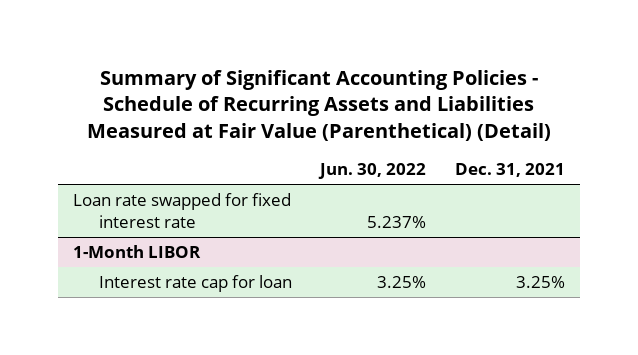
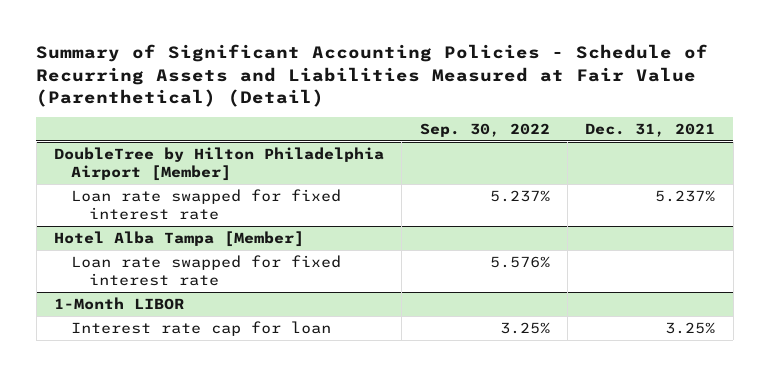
- | Jun. 30, 2022 | Dec. 31, 2021
+ | Sep. 30, 2022 | Dec. 31, 2021
- Loan rate swapped for fixed interest rate | 5.237% |
+ DoubleTree by Hilton Philadelphia Airport [Member]
+ Loan rate swapped for fixed interest rate | 5.237% | 5.237%
+ Hotel Alba Tampa [Member]
+ Loan rate swapped for fixed interest rate | 5.576% |

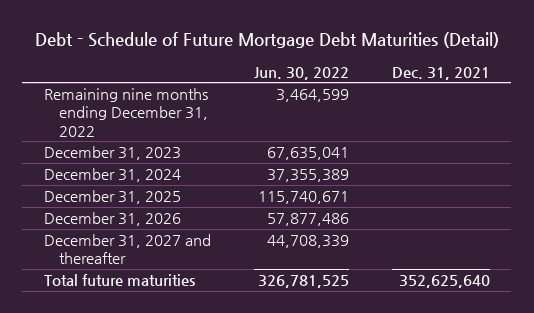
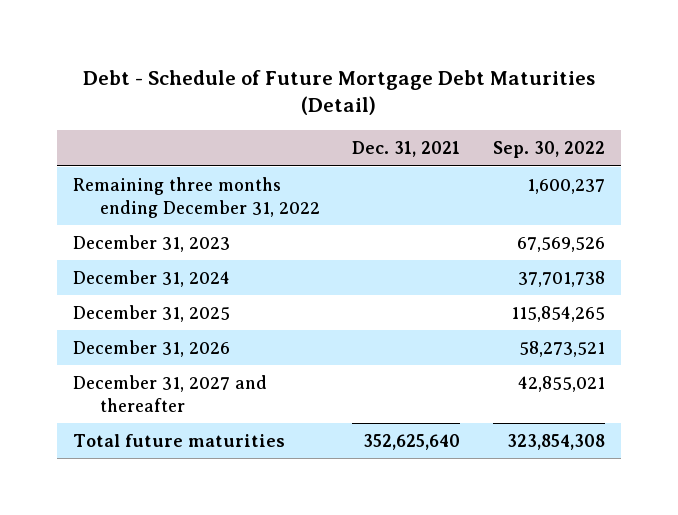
- | Jun. 30, 2022 | Dec. 31, 2021
+ | Dec. 31, 2021 | Sep. 30, 2022
- Remaining nine months ending December 31, 2022 | 3,464,599 |
+ Remaining three months ending December 31, 2022 | | 1,600,237

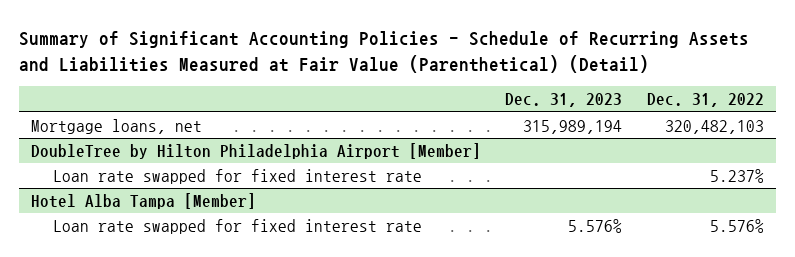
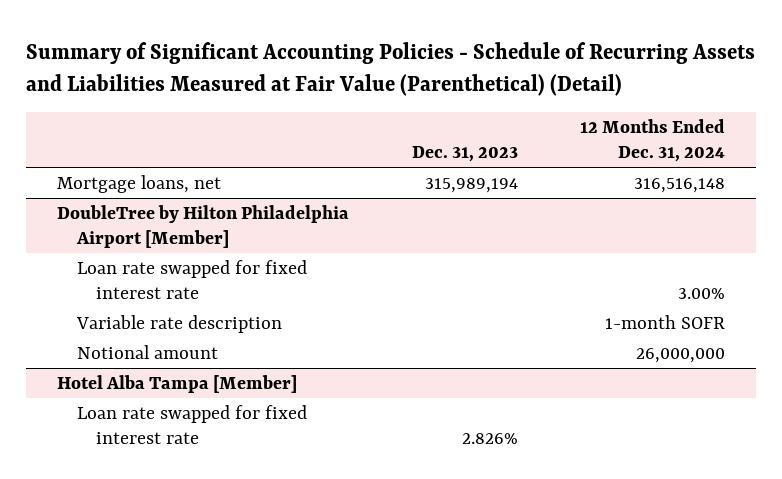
- | Dec. 31, 2023 | Dec. 31, 2022
+ | Dec. 31, 2023 | 12 Months Ended Dec. 31, 2024
@ DoubleTree by Hilton Philadelphia Airport [Member]
+ Variable rate description | | 1-month SOFR
+ Notional amount | | 26,000,000
@ Hotel Alba Tampa [Member]
- Loan rate swapped for fixed interest rate | 5.576% | 5.576%
+ Loan rate swapped for fixed interest rate | 2.826% |

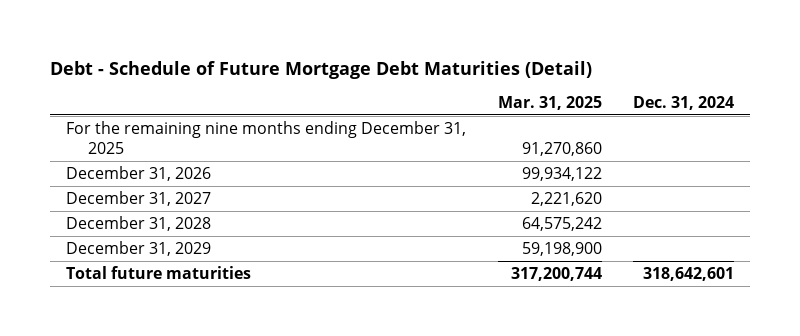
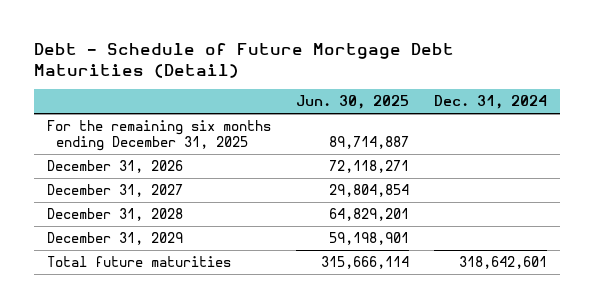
- | Mar. 31, 2025 | Dec. 31, 2024
+ | Jun. 30, 2025 | Dec. 31, 2024
- For the remaining nine months ending December 31, 2025 | 91,270,860 |
+ For the remaining six months ending December 31, 2025 | 89,714,887 |

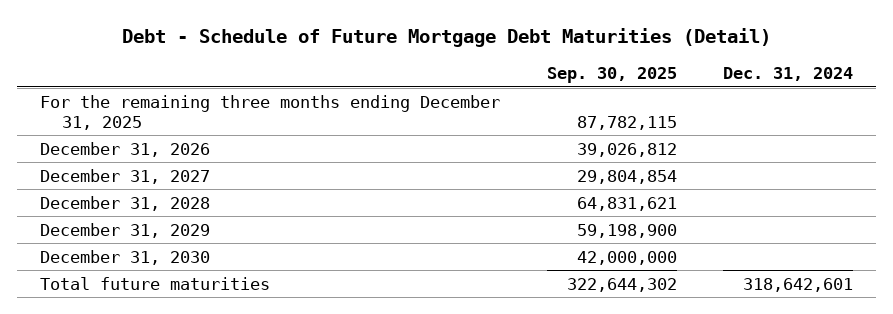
- | Jun. 30, 2025 | Dec. 31, 2024
+ | Sep. 30, 2025 | Dec. 31, 2024
- For the remaining six months ending December 31, 2025 | 89,714,887 |
+ For the remaining three months ending December 31, 2025 | 87,782,115 |
+ December 31, 2030 | 42,000,000 |

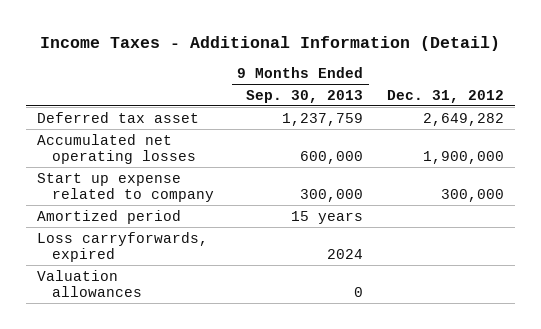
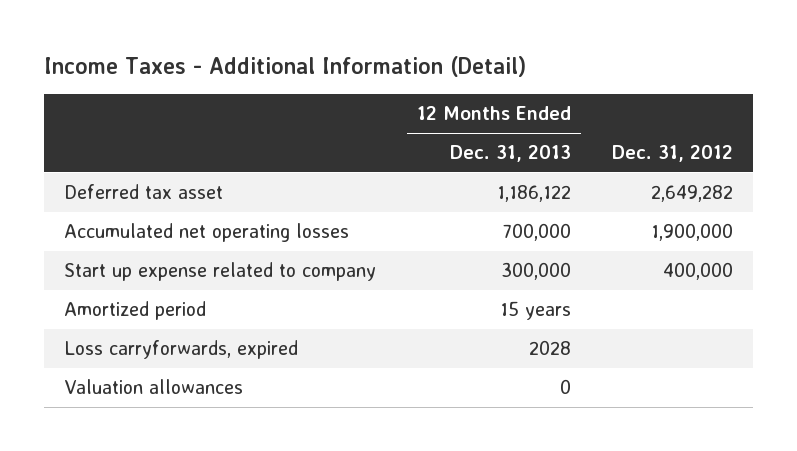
- | 9 Months Ended Sep. 30, 2013 | Dec. 31, 2012
+ | 12 Months Ended Dec. 31, 2013 | Dec. 31, 2012
- Start up expense related to company | 300,000 | 300,000
+ Start up expense related to company | 300,000 | 400,000

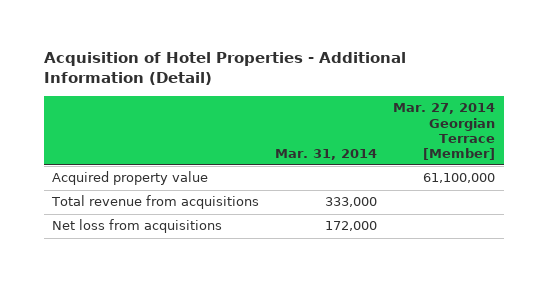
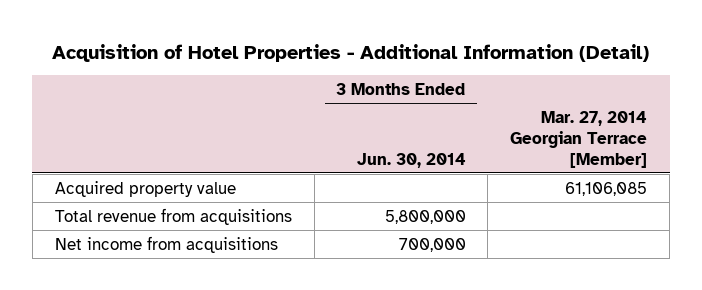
- | Mar. 31, 2014 | Mar. 27, 2014 Georgian Terrace [Member]
+ | 3 Months Ended Jun. 30, 2014 | Mar. 27, 2014 Georgian Terrace [Member]
- Acquired property value | | 61,100,000
+ Acquired property value | | 61,106,085
- Net loss from acquisitions | 172,000 |
+ Net income from acquisitions | 700,000 |

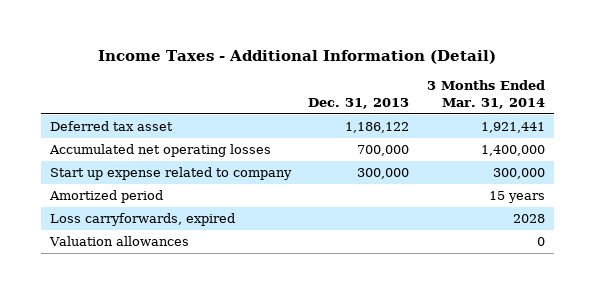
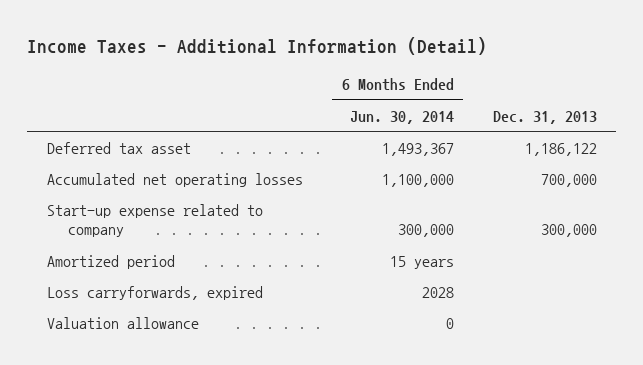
- | Dec. 31, 2013 | 3 Months Ended Mar. 31, 2014
+ | 6 Months Ended Jun. 30, 2014 | Dec. 31, 2013
- Start up expense related to company | 300,000 | 300,000
+ Start-up expense related to company | 300,000 | 300,000
- Valuation allowances | | 0
+ Valuation allowance | 0 |

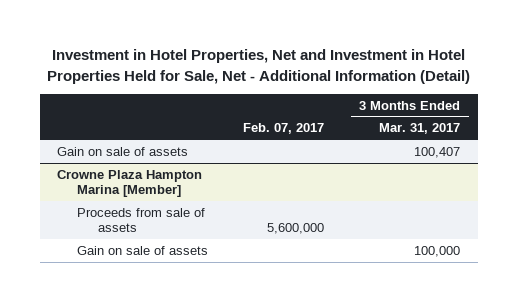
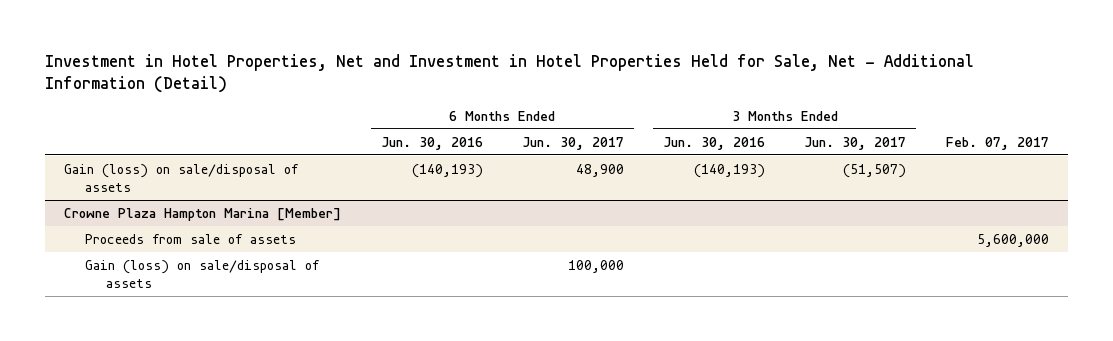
- | Feb. 07, 2017 | 3 Months Ended Mar. 31, 2017
+ | 6 Months Ended Jun. 30, 2016 | 6 Months Ended Jun. 30, 2017 | 3 Months Ended Jun. 30, 2016 | 3 Months Ended Jun. 30, 2017 | Feb. 07, 2017
- Gain on sale of assets | | 100,407
+ Gain (loss) on sale/disposal of assets | (140,193) | 48,900 | (140,193) | (51,507) |
@ Crowne Plaza Hampton Marina [Member]
- Gain on sale of assets | | 100,000
+ Gain (loss) on sale/disposal of assets | | 100,000 | | |

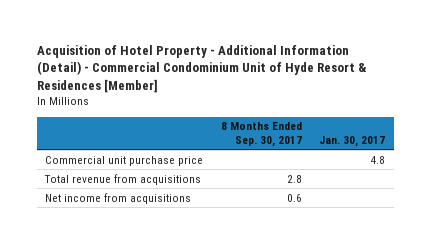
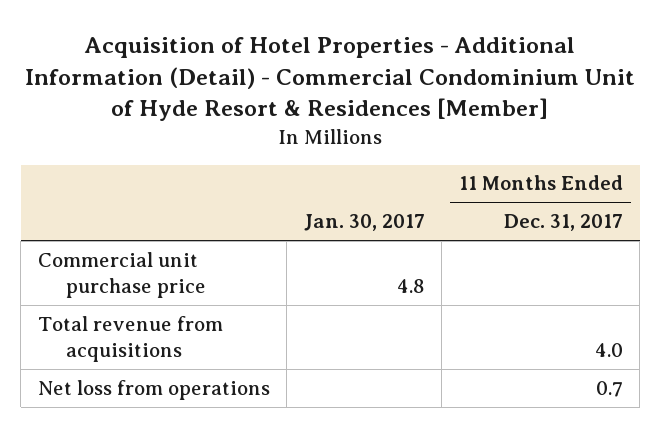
- Acquisition of Hotel Property - Additional Information (Detail) - Commercial Condominium Unit of Hyde Resort & Residences [Member]
+ Acquisition of Hotel Properties - Additional Information (Detail) - Commercial Condominium Unit of Hyde Resort & Residences [Member]
- | 8 Months Ended Sep. 30, 2017 | Jan. 30, 2017
+ | Jan. 30, 2017 | 11 Months Ended Dec. 31, 2017
- Net income from acquisitions | 0.6 |
+ Net loss from operations | | 0.7

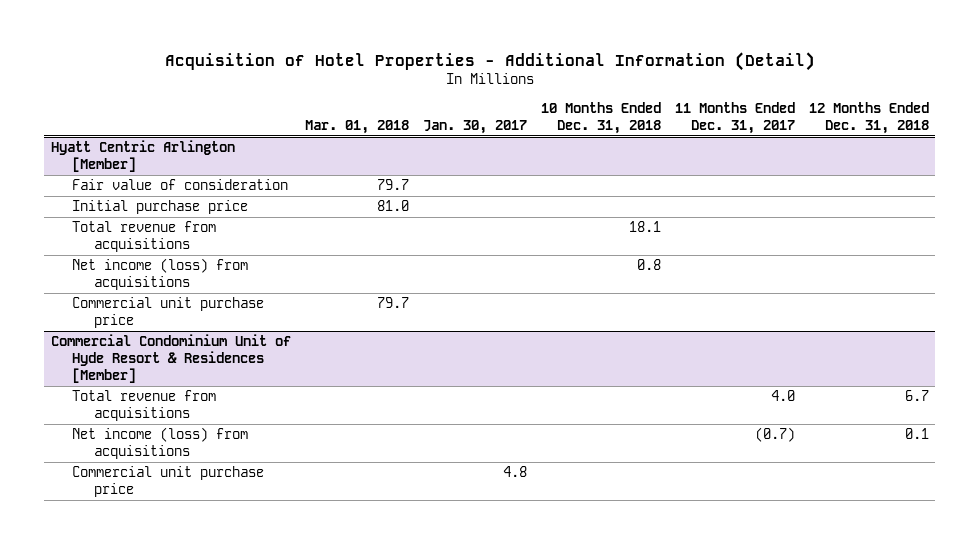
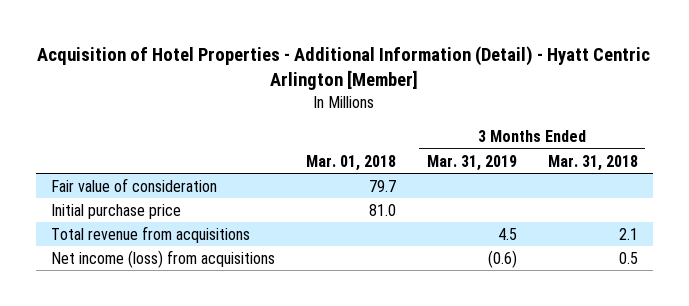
- Acquisition of Hotel Properties - Additional Information (Detail)
+ Acquisition of Hotel Properties - Additional Information (Detail) - Hyatt Centric Arlington [Member]
- | Mar. 01, 2018 | Jan. 30, 2017 | 10 Months Ended Dec. 31, 2018 | 11 Months Ended Dec. 31, 2017 | 12 Months Ended Dec. 31, 2018
+ | Mar. 01, 2018 | 3 Months Ended Mar. 31, 2019 | 3 Months Ended Mar. 31, 2018
- Hyatt Centric Arlington [Member]
- Commercial unit purchase price | 79.7 | | | |
- Commercial Condominium Unit of Hyde Resort & Residences [Member]
- Total revenue from acquisitions | | | | 4.0 | 6.7
- Net income (loss) from acquisitions | | | | (0.7) | 0.1
- Commercial unit purchase price | | 4.8 | | |

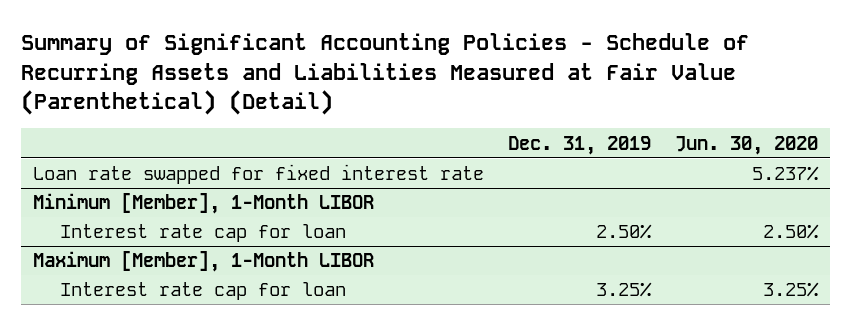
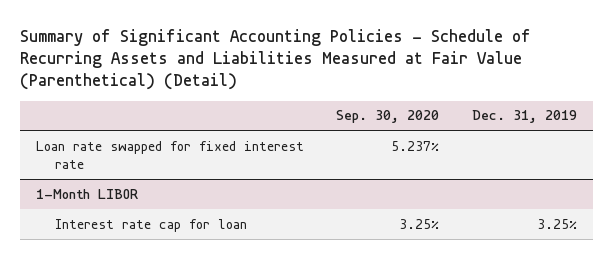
- | Dec. 31, 2019 | Jun. 30, 2020
+ | Sep. 30, 2020 | Dec. 31, 2019
- Minimum [Member], 1-Month LIBOR
- Interest rate cap for loan | 2.50% | 2.50%
- Maximum [Member], 1-Month LIBOR
+ 1-Month LIBOR

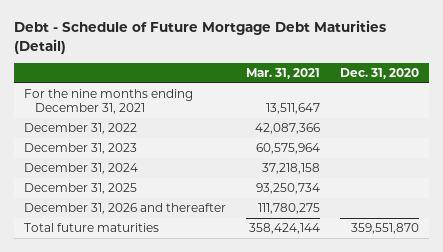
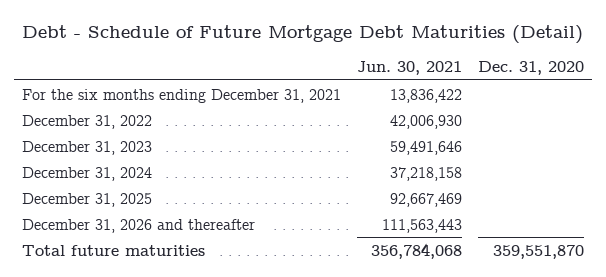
- | Mar. 31, 2021 | Dec. 31, 2020
+ | Jun. 30, 2021 | Dec. 31, 2020
- For the nine months ending December 31, 2021 | 13,511,647 |
+ For the six months ending December 31, 2021 | 13,836,422 |

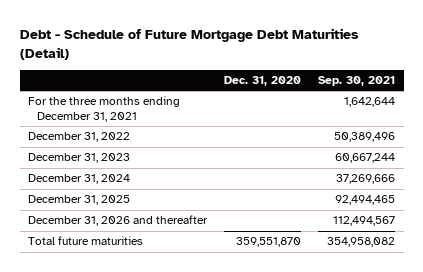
- | Jun. 30, 2021 | Dec. 31, 2020
+ | Dec. 31, 2020 | Sep. 30, 2021
- For the six months ending December 31, 2021 | 13,836,422 |
+ For the three months ending December 31, 2021 | | 1,642,644

